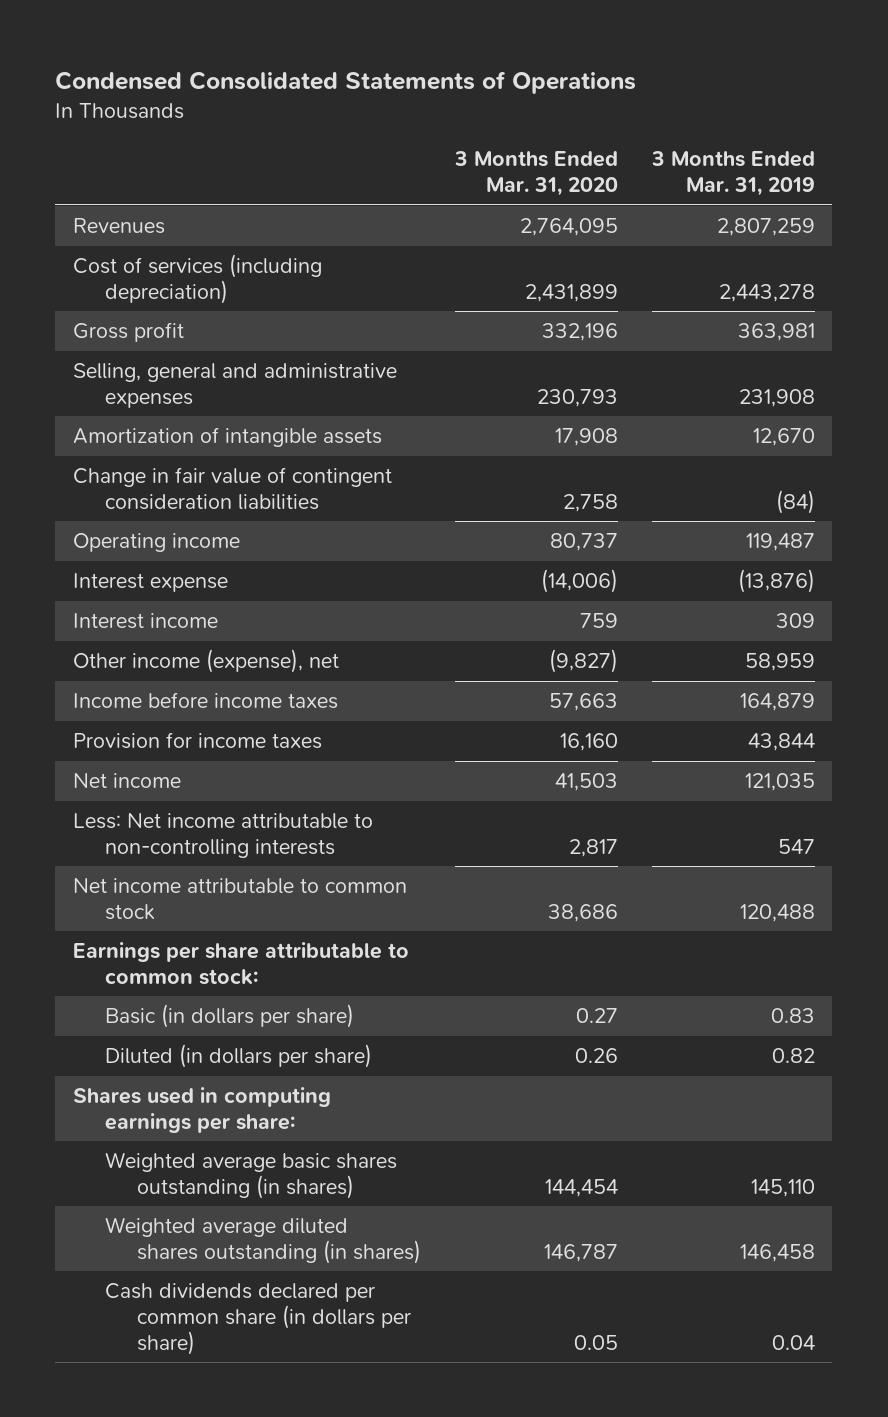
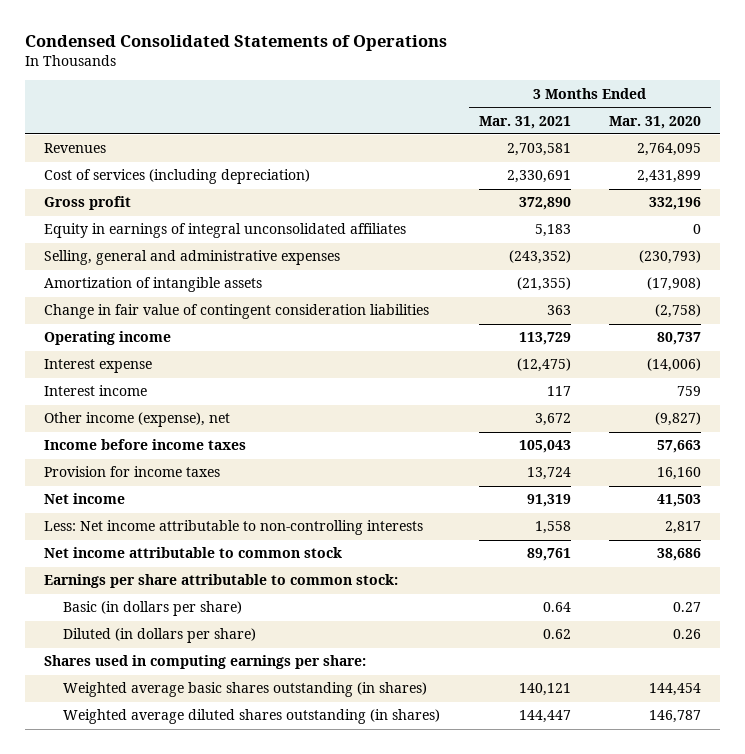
- | 3 Months Ended Mar. 31, 2020 | 3 Months Ended Mar. 31, 2019
+ | 3 Months Ended Mar. 31, 2021 | 3 Months Ended Mar. 31, 2020
- Selling, general and administrative expenses | 230,793 | 231,908
- Amortization of intangible assets | 17,908 | 12,670
- Change in fair value of contingent consideration liabilities | 2,758 | (84)
+ Equity in earnings of integral unconsolidated affiliates | 5,183 | 0
+ Selling, general and administrative expenses | (243,352) | (230,793)
+ Amortization of intangible assets | (21,355) | (17,908)
+ Change in fair value of contingent consideration liabilities | 363 | (2,758)
- Cash dividends declared per common share (in dollars per share) | 0.05 | 0.04

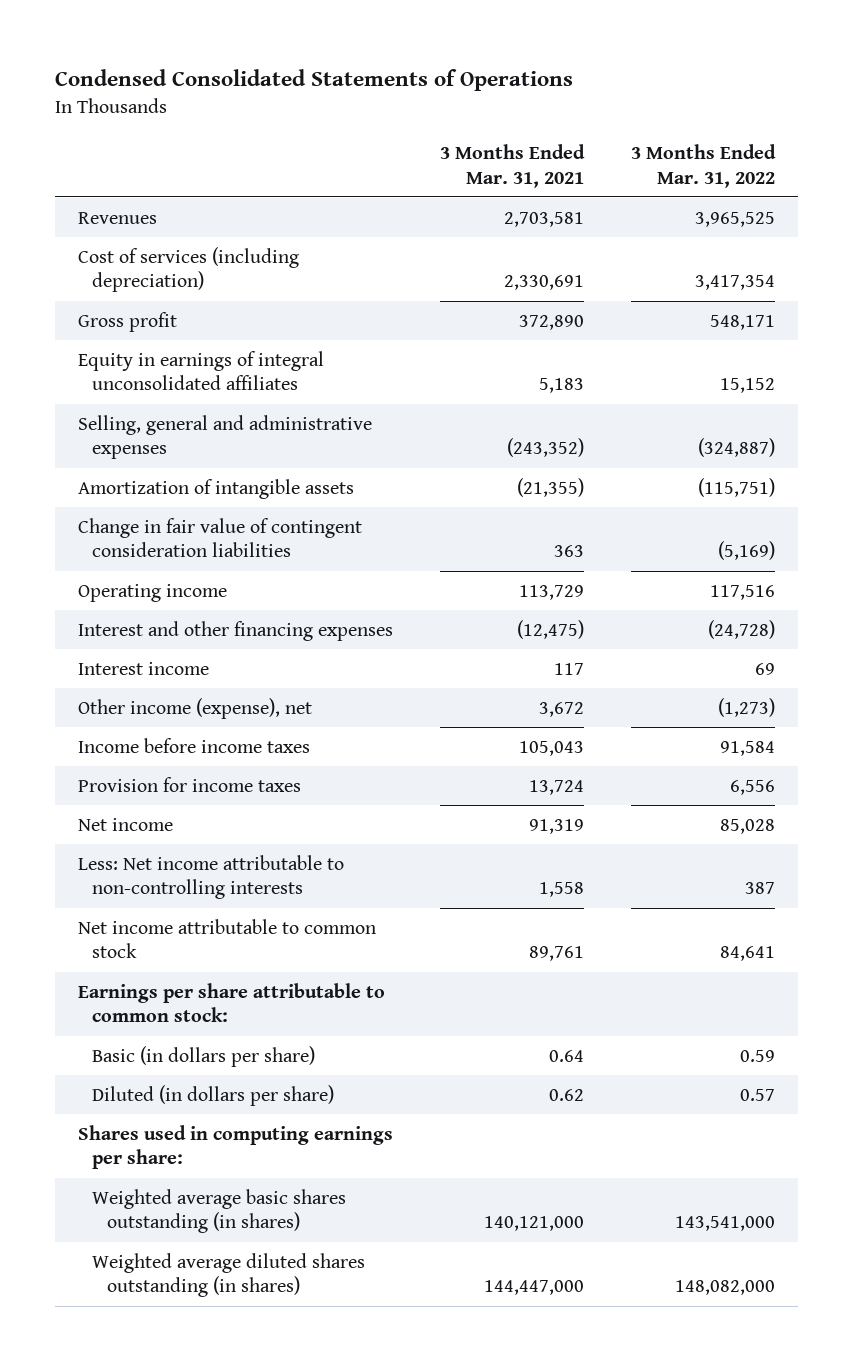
- | 3 Months Ended Mar. 31, 2021 | 3 Months Ended Mar. 31, 2020
+ | 3 Months Ended Mar. 31, 2021 | 3 Months Ended Mar. 31, 2022
- Interest expense | (12,475) | (14,006)
+ Interest and other financing expenses | (12,475) | (24,728)
- Weighted average basic shares outstanding (in shares) | 140,121 | 144,454
- Weighted average diluted shares outstanding (in shares) | 144,447 | 146,787
+ Weighted average basic shares outstanding (in shares) | 140,121,000 | 143,541,000
+ Weighted average diluted shares outstanding (in shares) | 144,447,000 | 148,082,000

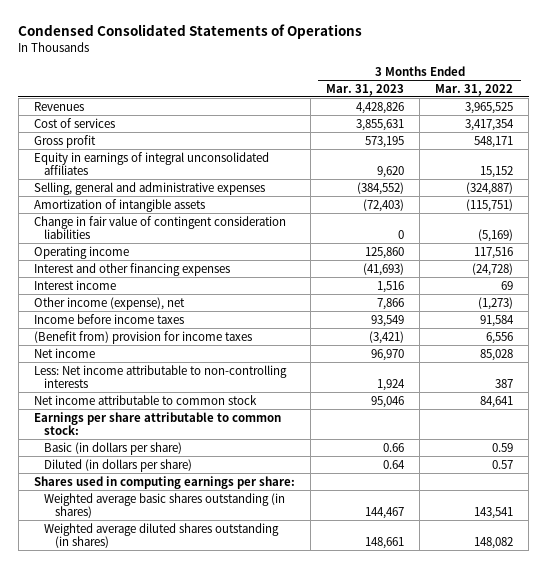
- | 3 Months Ended Mar. 31, 2021 | 3 Months Ended Mar. 31, 2022
+ | 3 Months Ended Mar. 31, 2023 | 3 Months Ended Mar. 31, 2022
- Cost of services (including depreciation) | 2,330,691 | 3,417,354
+ Cost of services | 3,855,631 | 3,417,354
- Provision for income taxes | 13,724 | 6,556
+ (Benefit from) provision for income taxes | (3,421) | 6,556
- Weighted average basic shares outstanding (in shares) | 140,121,000 | 143,541,000
- Weighted average diluted shares outstanding (in shares) | 144,447,000 | 148,082,000
+ Weighted average basic shares outstanding (in shares) | 144,467 | 143,541
+ Weighted average diluted shares outstanding (in shares) | 148,661 | 148,082

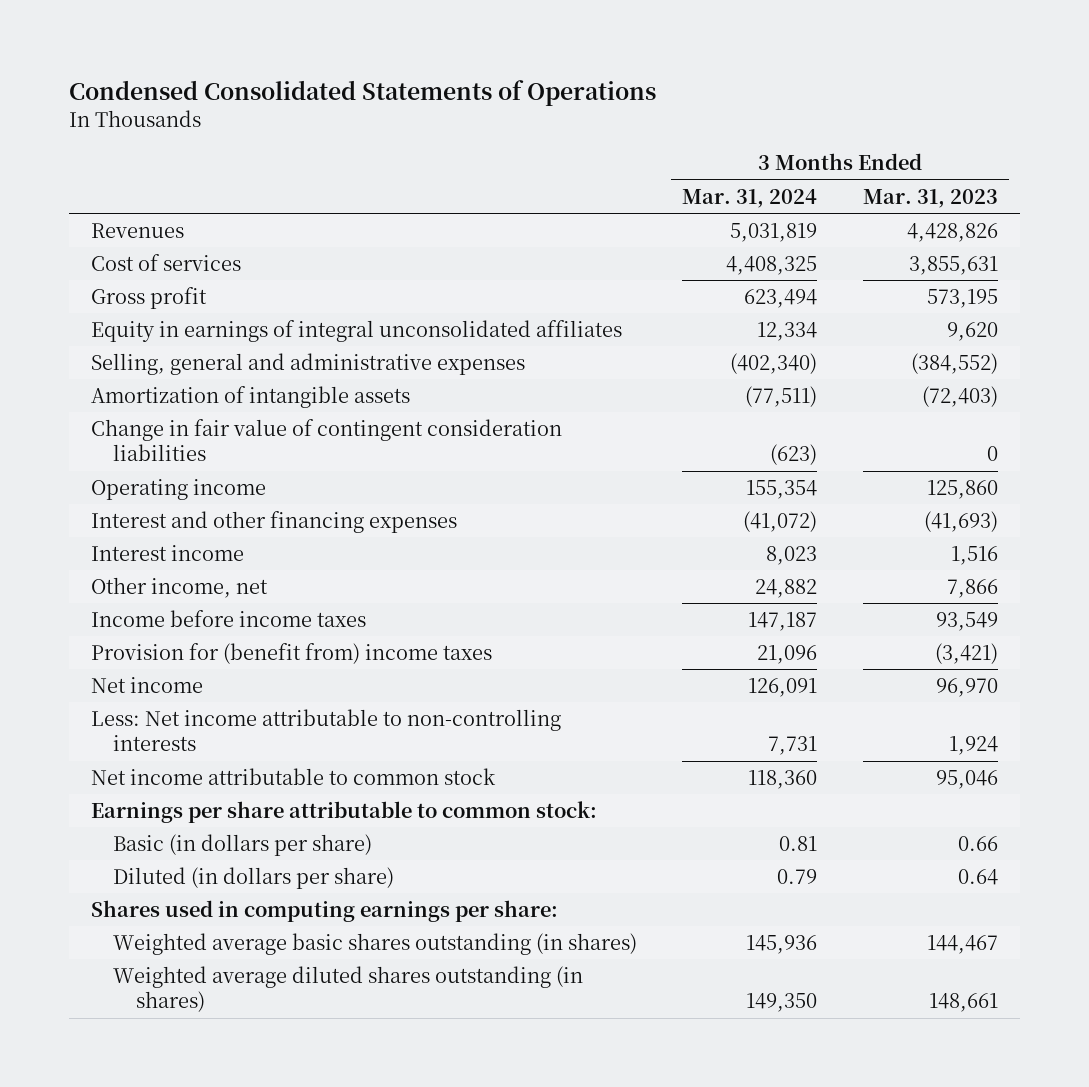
- | 3 Months Ended Mar. 31, 2023 | 3 Months Ended Mar. 31, 2022
+ | 3 Months Ended Mar. 31, 2024 | 3 Months Ended Mar. 31, 2023
- Other income (expense), net | 7,866 | (1,273)
+ Other income, net | 24,882 | 7,866
- (Benefit from) provision for income taxes | (3,421) | 6,556
+ Provision for (benefit from) income taxes | 21,096 | (3,421)

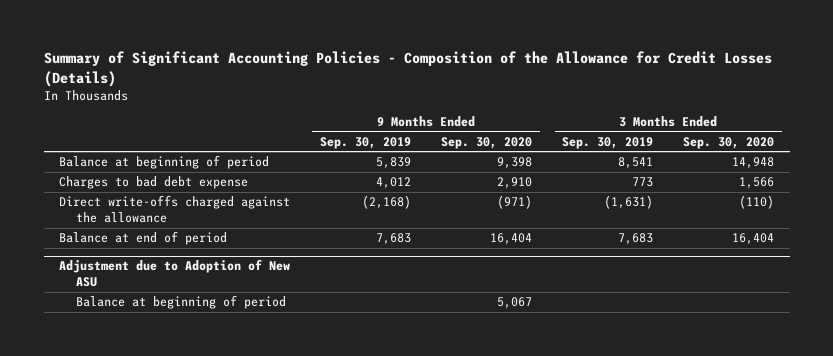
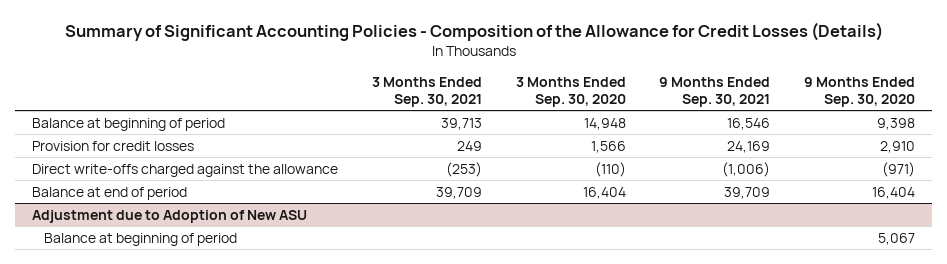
- | 9 Months Ended Sep. 30, 2019 | 9 Months Ended Sep. 30, 2020 | 3 Months Ended Sep. 30, 2019 | 3 Months Ended Sep. 30, 2020
+ | 3 Months Ended Sep. 30, 2021 | 3 Months Ended Sep. 30, 2020 | 9 Months Ended Sep. 30, 2021 | 9 Months Ended Sep. 30, 2020
- Charges to bad debt expense | 4,012 | 2,910 | 773 | 1,566
+ Provision for credit losses | 249 | 1,566 | 24,169 | 2,910

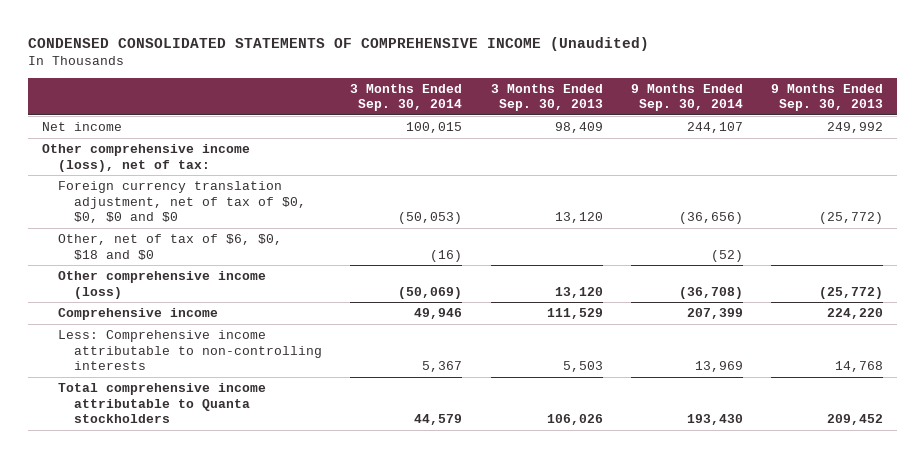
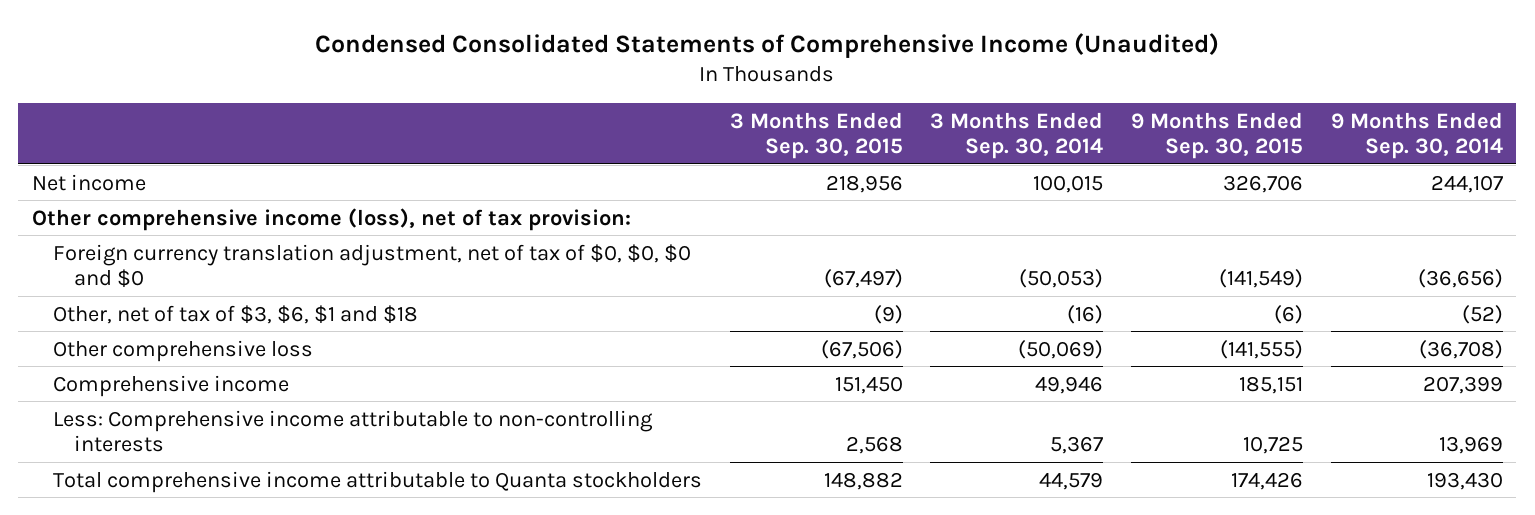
- CONDENSED CONSOLIDATED STATEMENTS OF COMPREHENSIVE INCOME (Unaudited)
+ Condensed Consolidated Statements of Comprehensive Income (Unaudited)
- | 3 Months Ended Sep. 30, 2014 | 3 Months Ended Sep. 30, 2013 | 9 Months Ended Sep. 30, 2014 | 9 Months Ended Sep. 30, 2013
+ | 3 Months Ended Sep. 30, 2015 | 3 Months Ended Sep. 30, 2014 | 9 Months Ended Sep. 30, 2015 | 9 Months Ended Sep. 30, 2014
- Other comprehensive income (loss), net of tax:
+ Other comprehensive income (loss), net of tax provision:
- Other, net of tax of $6, $0, $18 and $0 | (16) | | (52) |
- Other comprehensive income (loss) | (50,069) | 13,120 | (36,708) | (25,772)
+ Other, net of tax of $3, $6, $1 and $18 | (9) | (16) | (6) | (52)
+ Other comprehensive loss | (67,506) | (50,069) | (141,555) | (36,708)

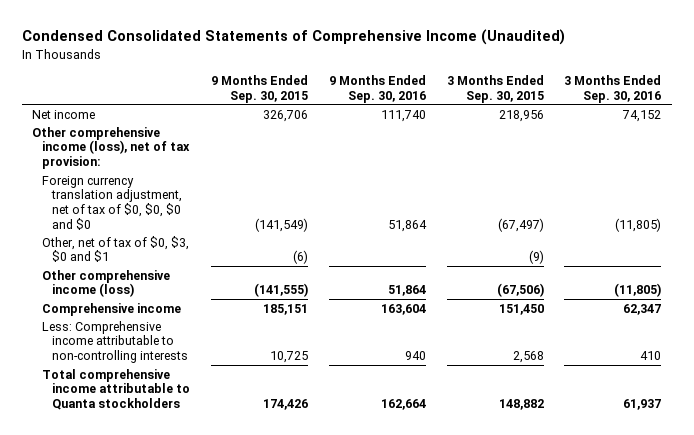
- | 3 Months Ended Sep. 30, 2015 | 3 Months Ended Sep. 30, 2014 | 9 Months Ended Sep. 30, 2015 | 9 Months Ended Sep. 30, 2014
+ | 9 Months Ended Sep. 30, 2015 | 9 Months Ended Sep. 30, 2016 | 3 Months Ended Sep. 30, 2015 | 3 Months Ended Sep. 30, 2016
- Other, net of tax of $3, $6, $1 and $18 | (9) | (16) | (6) | (52)
- Other comprehensive loss | (67,506) | (50,069) | (141,555) | (36,708)
+ Other, net of tax of $0, $3, $0 and $1 | (6) | | (9) |
+ Other comprehensive income (loss) | (141,555) | 51,864 | (67,506) | (11,805)

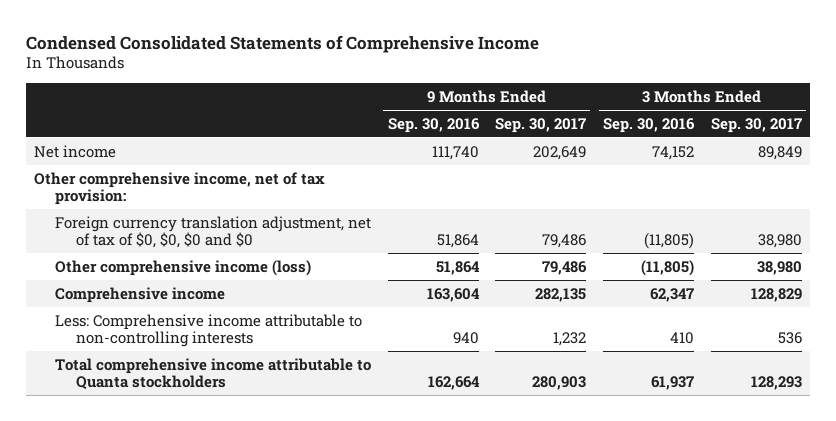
- Condensed Consolidated Statements of Comprehensive Income (Unaudited)
+ Condensed Consolidated Statements of Comprehensive Income
- | 9 Months Ended Sep. 30, 2015 | 9 Months Ended Sep. 30, 2016 | 3 Months Ended Sep. 30, 2015 | 3 Months Ended Sep. 30, 2016
+ | 9 Months Ended Sep. 30, 2016 | 9 Months Ended Sep. 30, 2017 | 3 Months Ended Sep. 30, 2016 | 3 Months Ended Sep. 30, 2017
- Other comprehensive income (loss), net of tax provision:
+ Other comprehensive income, net of tax provision:
- Other, net of tax of $0, $3, $0 and $1 | (6) | | (9) |

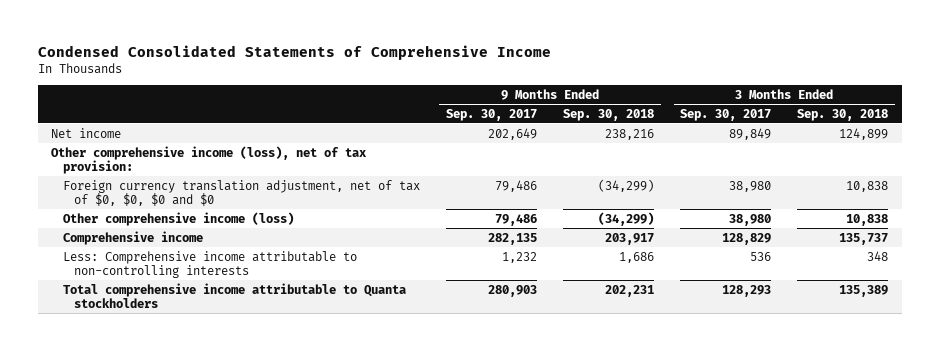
- | 9 Months Ended Sep. 30, 2016 | 9 Months Ended Sep. 30, 2017 | 3 Months Ended Sep. 30, 2016 | 3 Months Ended Sep. 30, 2017
+ | 9 Months Ended Sep. 30, 2017 | 9 Months Ended Sep. 30, 2018 | 3 Months Ended Sep. 30, 2017 | 3 Months Ended Sep. 30, 2018
- Other comprehensive income, net of tax provision:
+ Other comprehensive income (loss), net of tax provision:

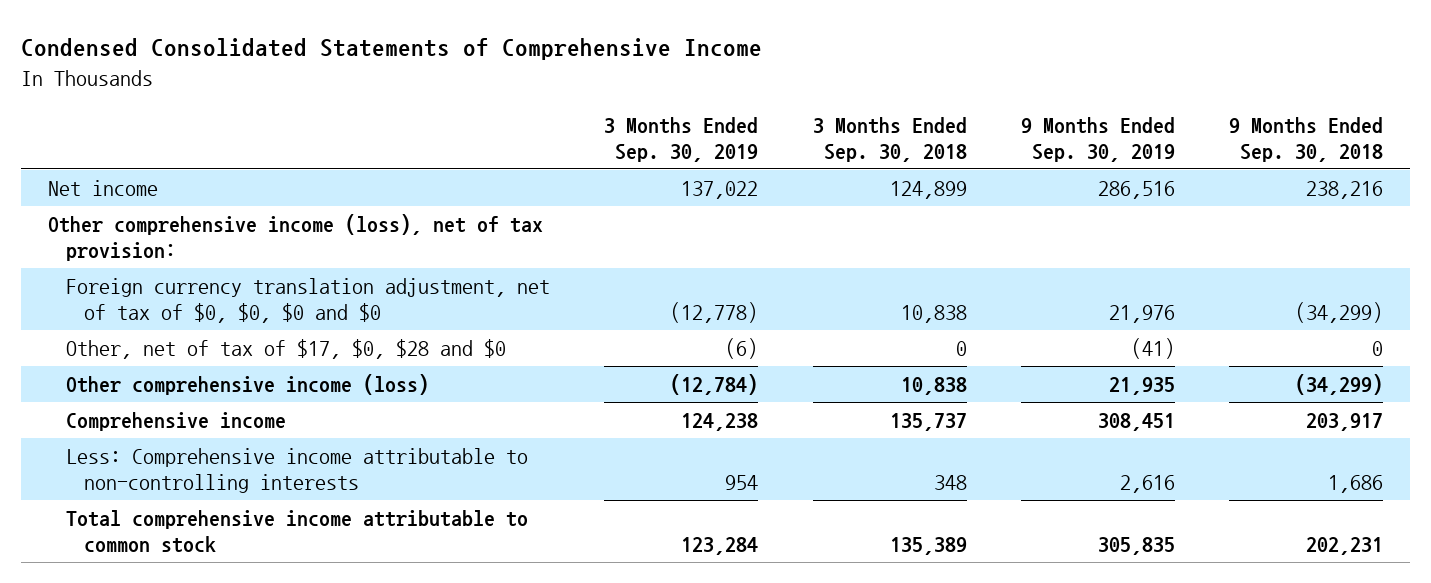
- | 9 Months Ended Sep. 30, 2017 | 9 Months Ended Sep. 30, 2018 | 3 Months Ended Sep. 30, 2017 | 3 Months Ended Sep. 30, 2018
+ | 3 Months Ended Sep. 30, 2019 | 3 Months Ended Sep. 30, 2018 | 9 Months Ended Sep. 30, 2019 | 9 Months Ended Sep. 30, 2018
+ Other, net of tax of $17, $0, $28 and $0 | (6) | 0 | (41) | 0
- Total comprehensive income attributable to Quanta stockholders | 280,903 | 202,231 | 128,293 | 135,389
+ Total comprehensive income attributable to common stock | 123,284 | 135,389 | 305,835 | 202,231

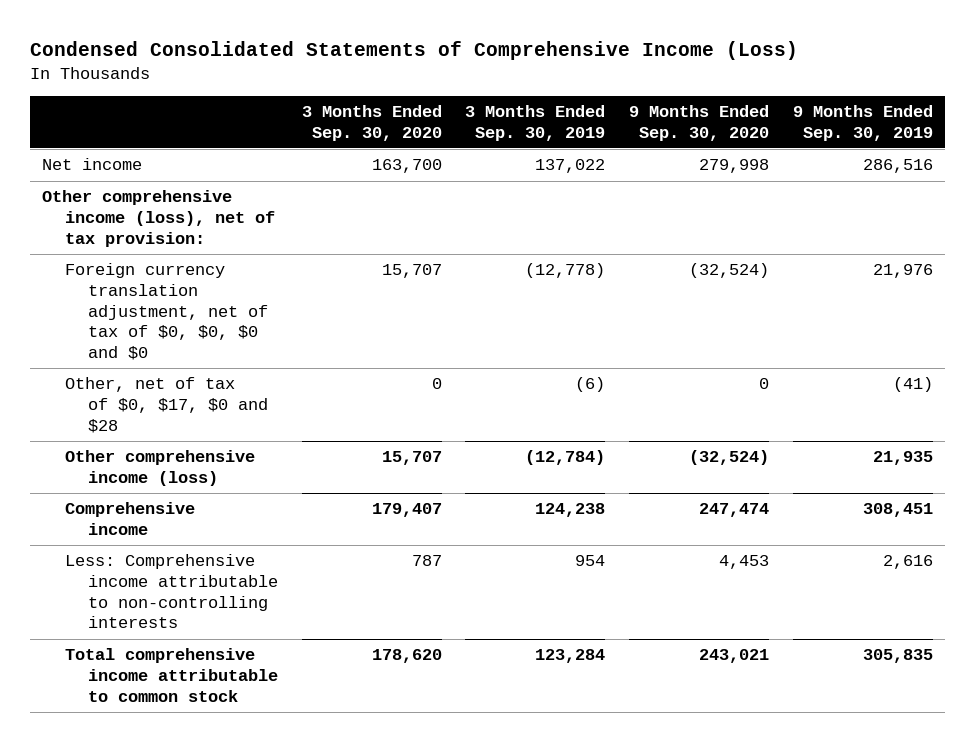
- Condensed Consolidated Statements of Comprehensive Income
+ Condensed Consolidated Statements of Comprehensive Income (Loss)
- | 3 Months Ended Sep. 30, 2019 | 3 Months Ended Sep. 30, 2018 | 9 Months Ended Sep. 30, 2019 | 9 Months Ended Sep. 30, 2018
+ | 3 Months Ended Sep. 30, 2020 | 3 Months Ended Sep. 30, 2019 | 9 Months Ended Sep. 30, 2020 | 9 Months Ended Sep. 30, 2019
- Other, net of tax of $17, $0, $28 and $0 | (6) | 0 | (41) | 0
+ Other, net of tax of $0, $17, $0 and $28 | 0 | (6) | 0 | (41)

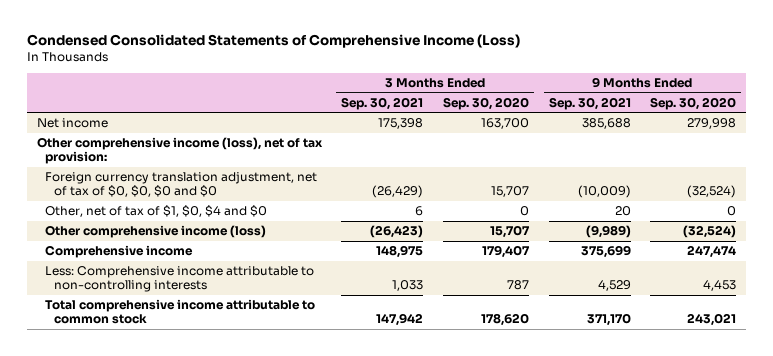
- | 3 Months Ended Sep. 30, 2020 | 3 Months Ended Sep. 30, 2019 | 9 Months Ended Sep. 30, 2020 | 9 Months Ended Sep. 30, 2019
+ | 3 Months Ended Sep. 30, 2021 | 3 Months Ended Sep. 30, 2020 | 9 Months Ended Sep. 30, 2021 | 9 Months Ended Sep. 30, 2020
- Other, net of tax of $0, $17, $0 and $28 | 0 | (6) | 0 | (41)
+ Other, net of tax of $1, $0, $4 and $0 | 6 | 0 | 20 | 0

